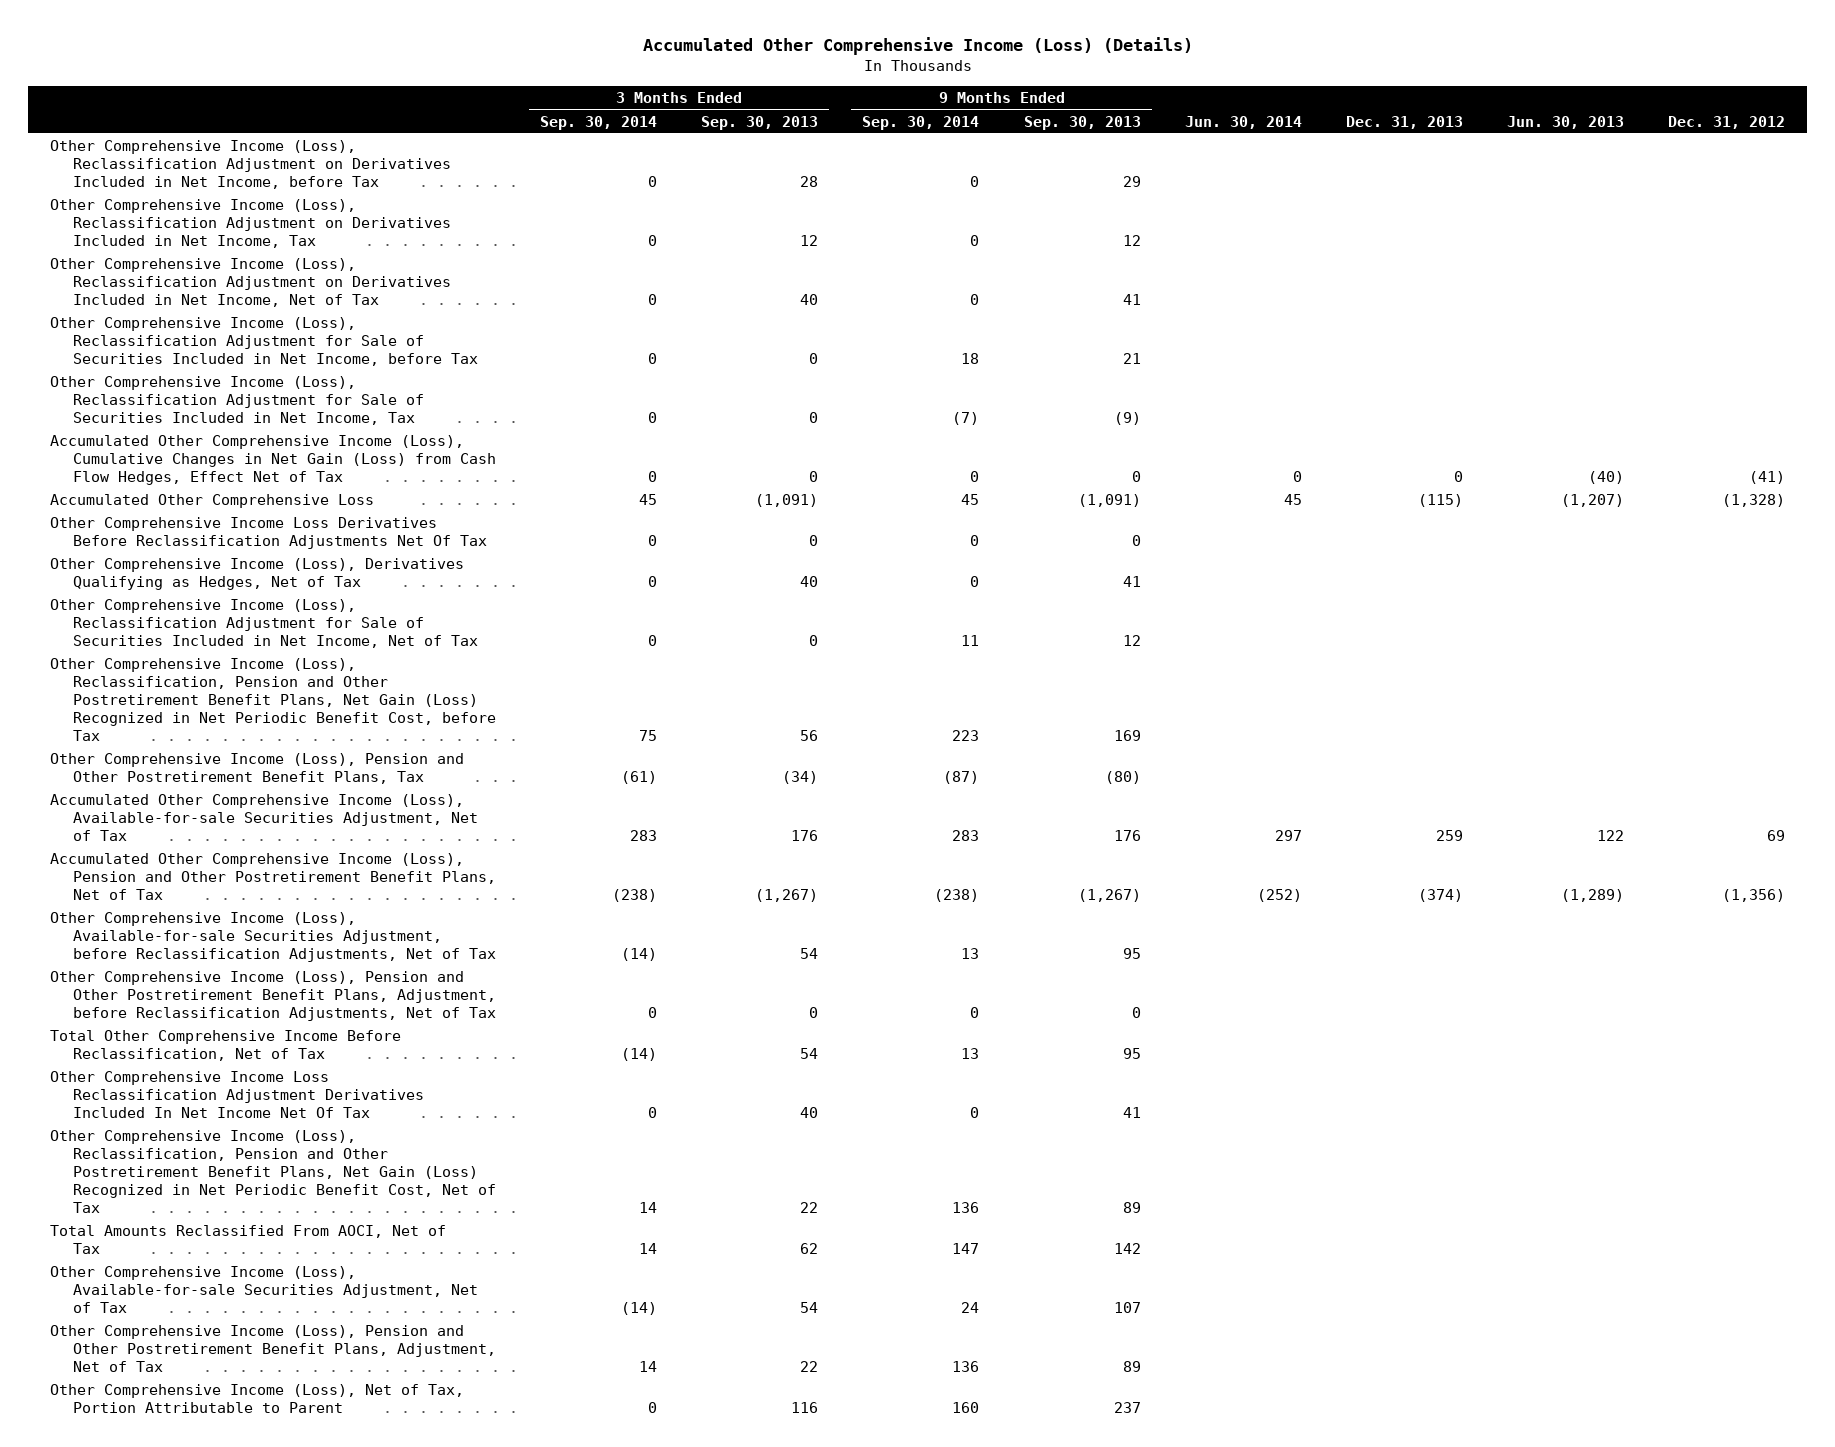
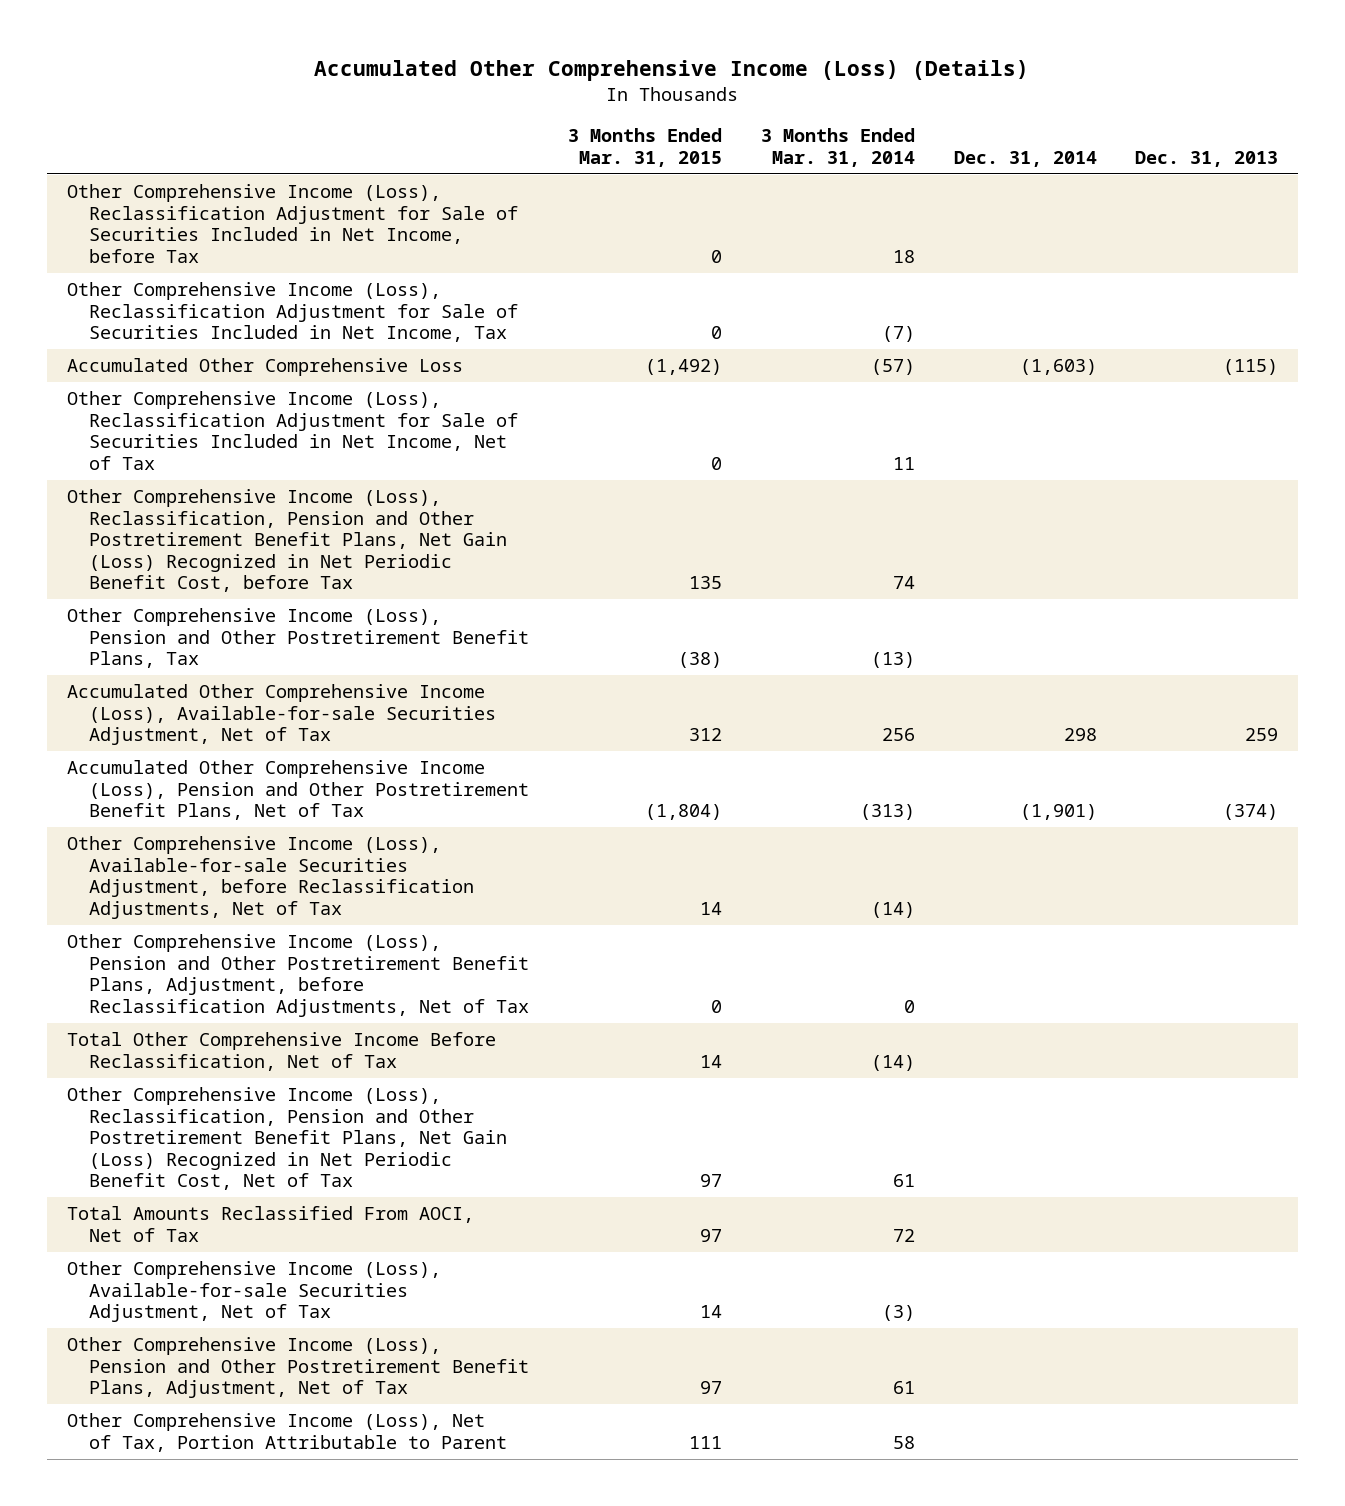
- | 3 Months Ended Sep. 30, 2014 | 3 Months Ended Sep. 30, 2013 | 9 Months Ended Sep. 30, 2014 | 9 Months Ended Sep. 30, 2013 | Jun. 30, 2014 | Dec. 31, 2013 | Jun. 30, 2013 | Dec. 31, 2012
+ | 3 Months Ended Mar. 31, 2015 | 3 Months Ended Mar. 31, 2014 | Dec. 31, 2014 | Dec. 31, 2013
- Other Comprehensive Income (Loss), Reclassification Adjustment on Derivatives Included in Net Income, before Tax | 0 | 28 | 0 | 29 | | | |
- Other Comprehensive Income (Loss), Reclassification Adjustment on Derivatives Included in Net Income, Tax | 0 | 12 | 0 | 12 | | | |
- Other Comprehensive Income (Loss), Reclassification Adjustment on Derivatives Included in Net Income, Net of Tax | 0 | 40 | 0 | 41 | | | |
- Accumulated Other Comprehensive Income (Loss), Cumulative Changes in Net Gain (Loss) from Cash Flow Hedges, Effect Net of Tax | 0 | 0 | 0 | 0 | 0 | 0 | (40) | (41)
- Other Comprehensive Income Loss Derivatives Before Reclassification Adjustments Net Of Tax | 0 | 0 | 0 | 0 | | | |
- Other Comprehensive Income (Loss), Derivatives Qualifying as Hedges, Net of Tax | 0 | 40 | 0 | 41 | | | |
- Other Comprehensive Income Loss Reclassification Adjustment Derivatives Included In Net Income Net Of Tax | 0 | 40 | 0 | 41 | | | |

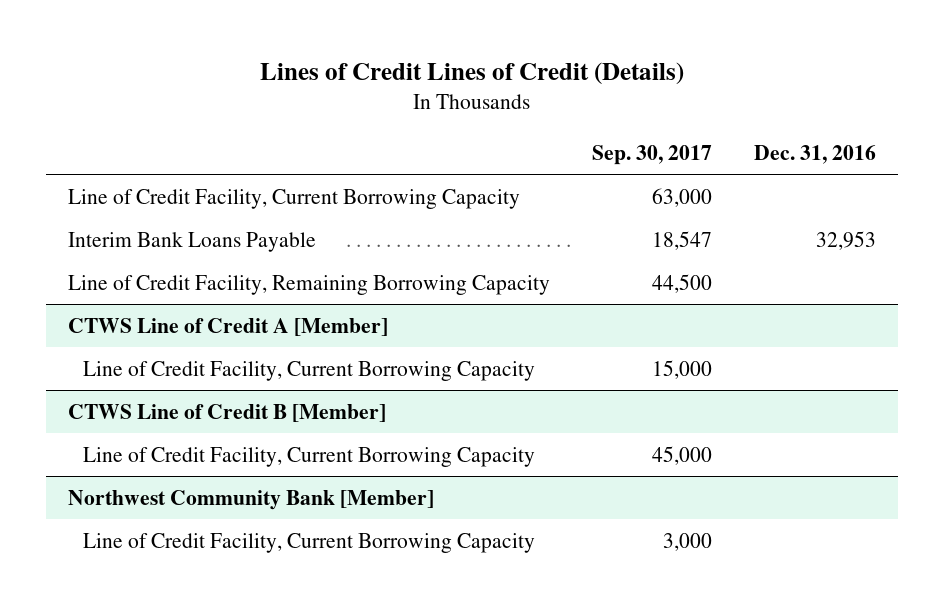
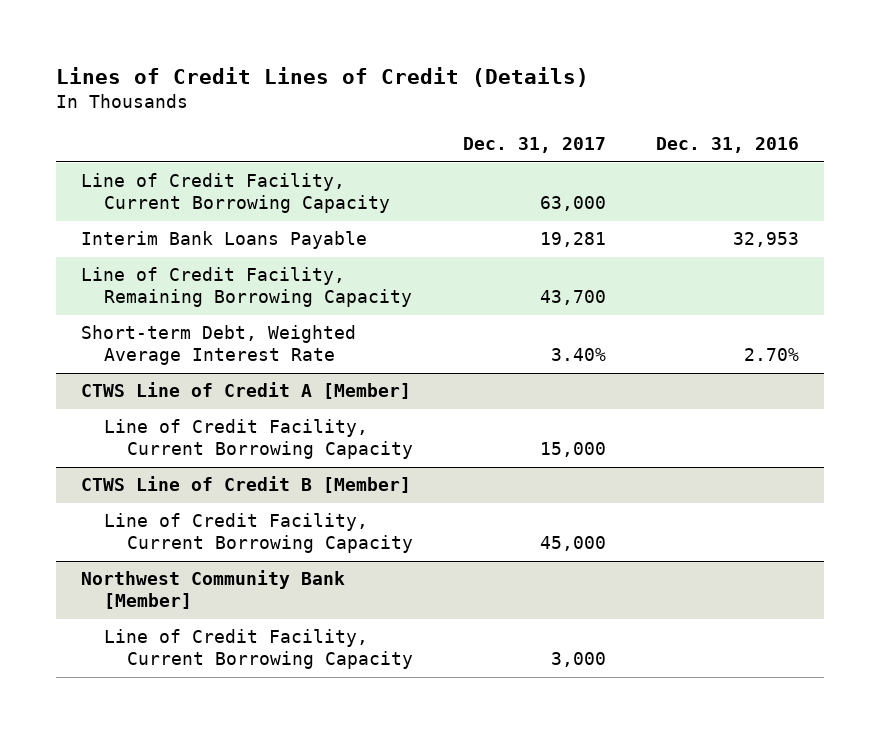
- | Sep. 30, 2017 | Dec. 31, 2016
+ | Dec. 31, 2017 | Dec. 31, 2016
+ Short-term Debt, Weighted Average Interest Rate | 3.40% | 2.70%

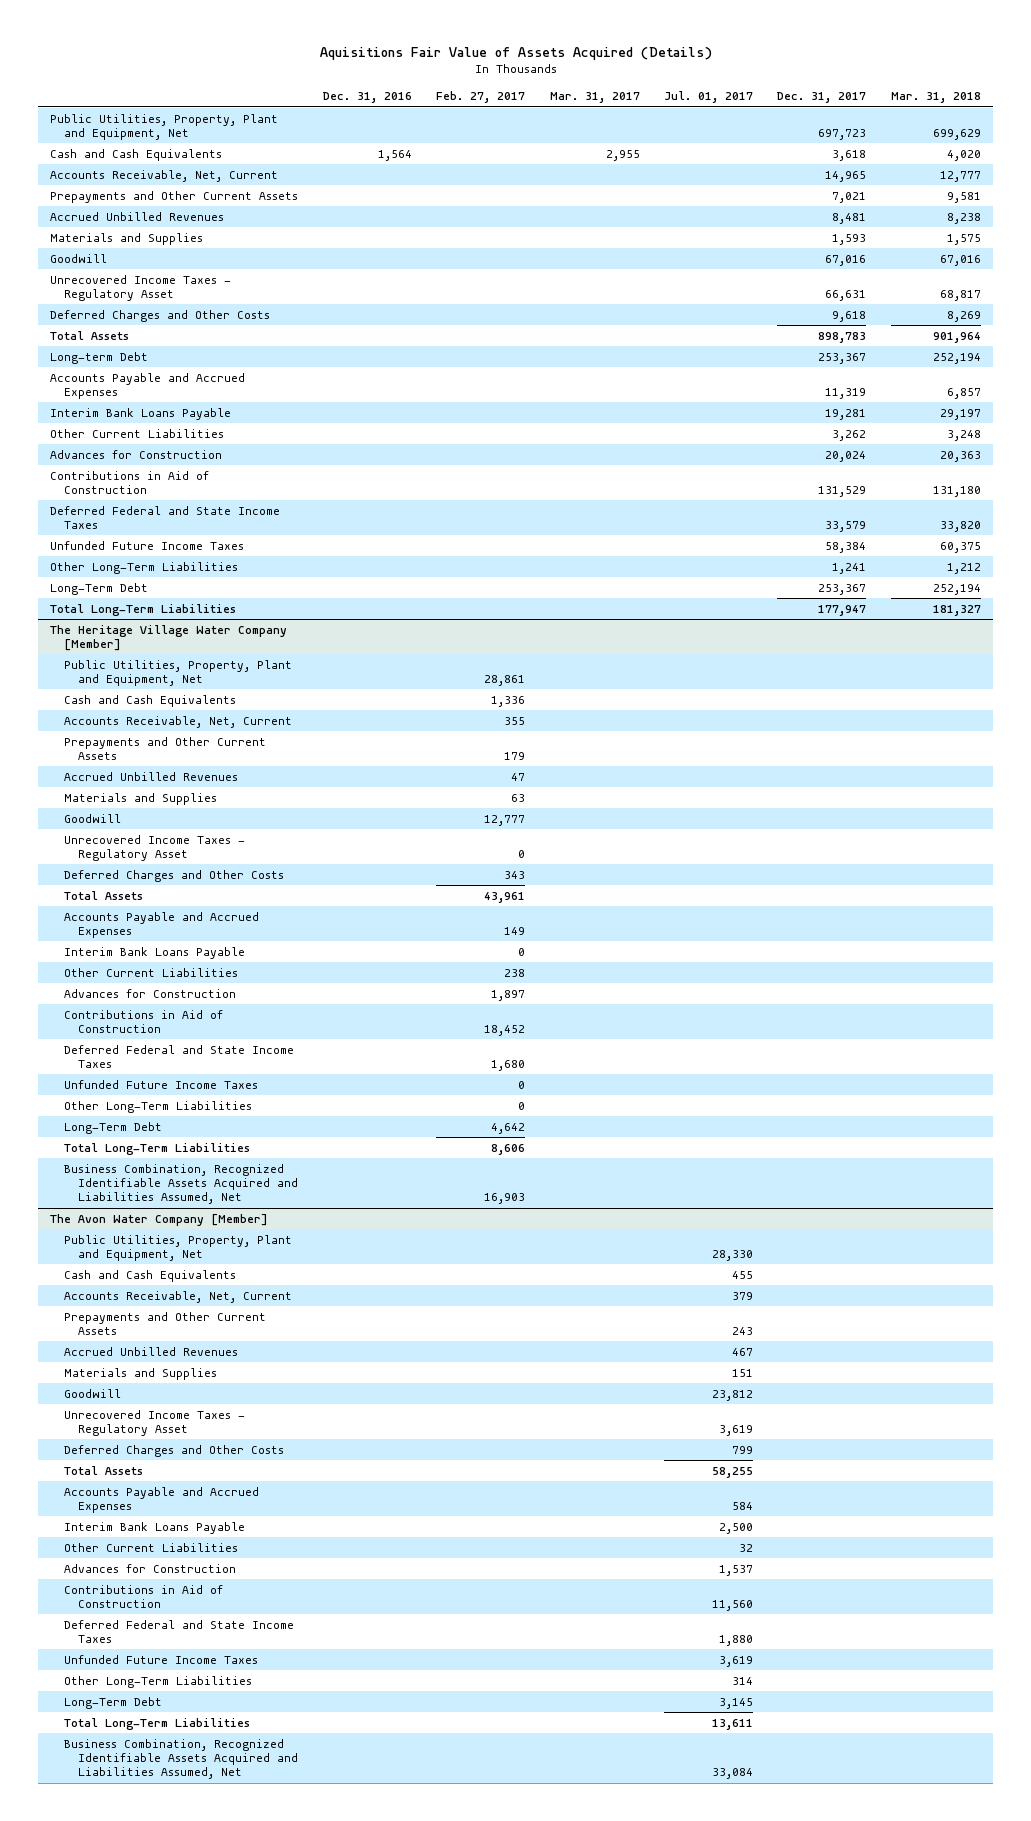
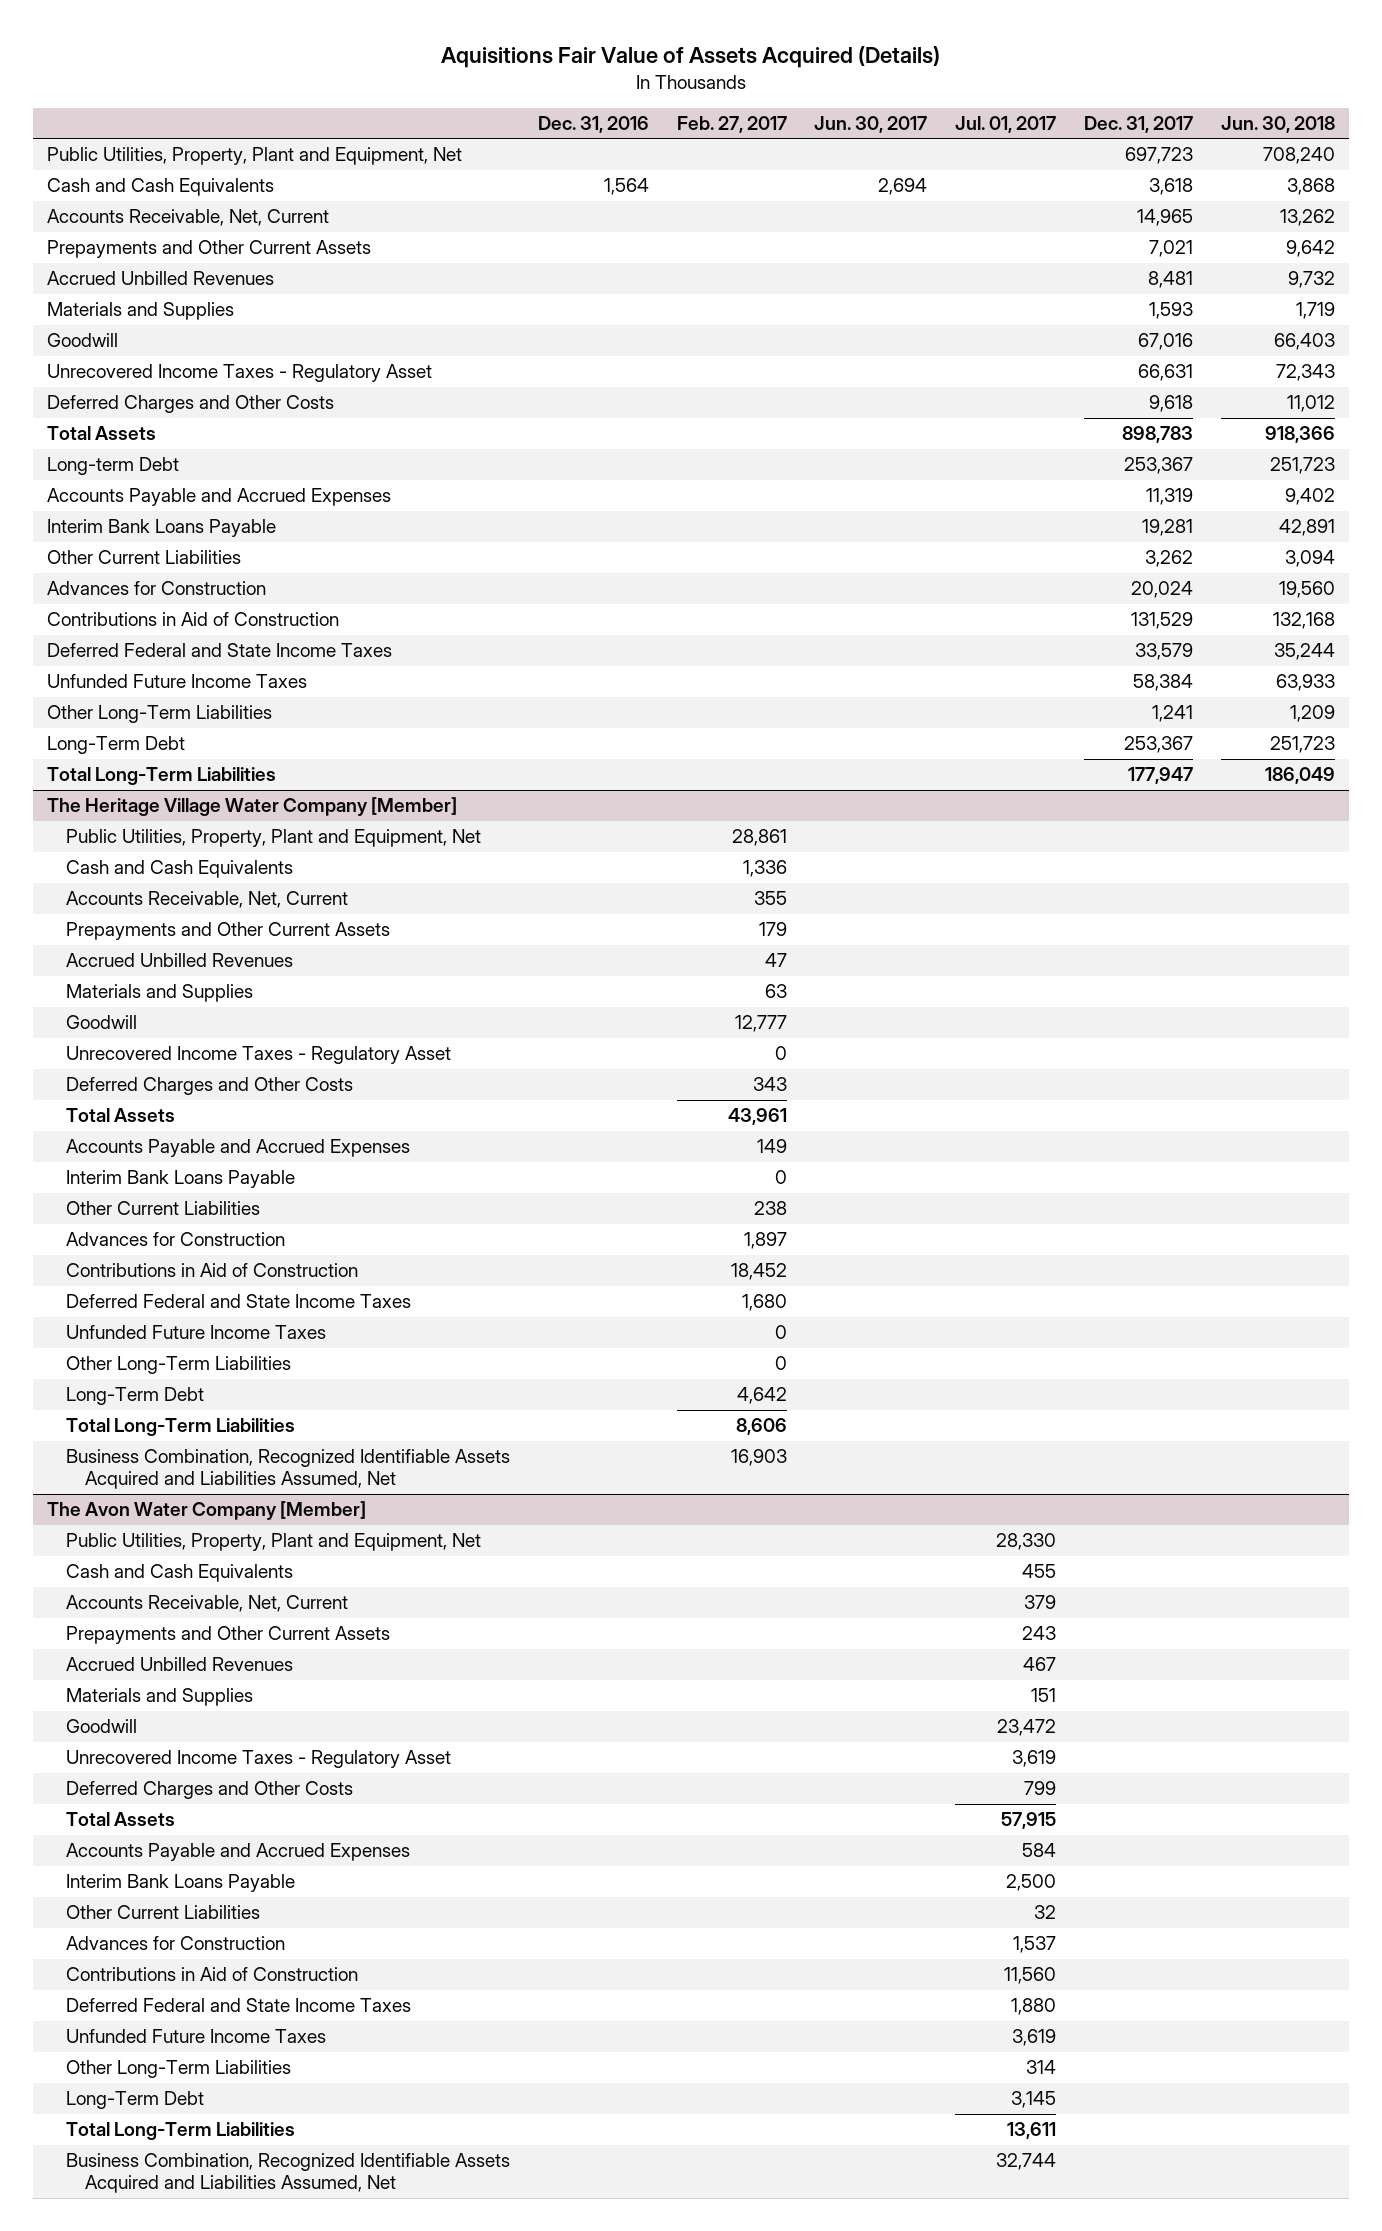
- | Dec. 31, 2016 | Feb. 27, 2017 | Mar. 31, 2017 | Jul. 01, 2017 | Dec. 31, 2017 | Mar. 31, 2018
+ | Dec. 31, 2016 | Feb. 27, 2017 | Jun. 30, 2017 | Jul. 01, 2017 | Dec. 31, 2017 | Jun. 30, 2018
@ The Avon Water Company [Member]
- Goodwill | | | | 23,812 | |
+ Goodwill | | | | 23,472 | |
- Total Assets | | | | 58,255 | |
+ Total Assets | | | | 57,915 | |
- Business Combination, Recognized Identifiable Assets Acquired and Liabilities Assumed, Net | | | | 33,084 | |
+ Business Combination, Recognized Identifiable Assets Acquired and Liabilities Assumed, Net | | | | 32,744 | |

